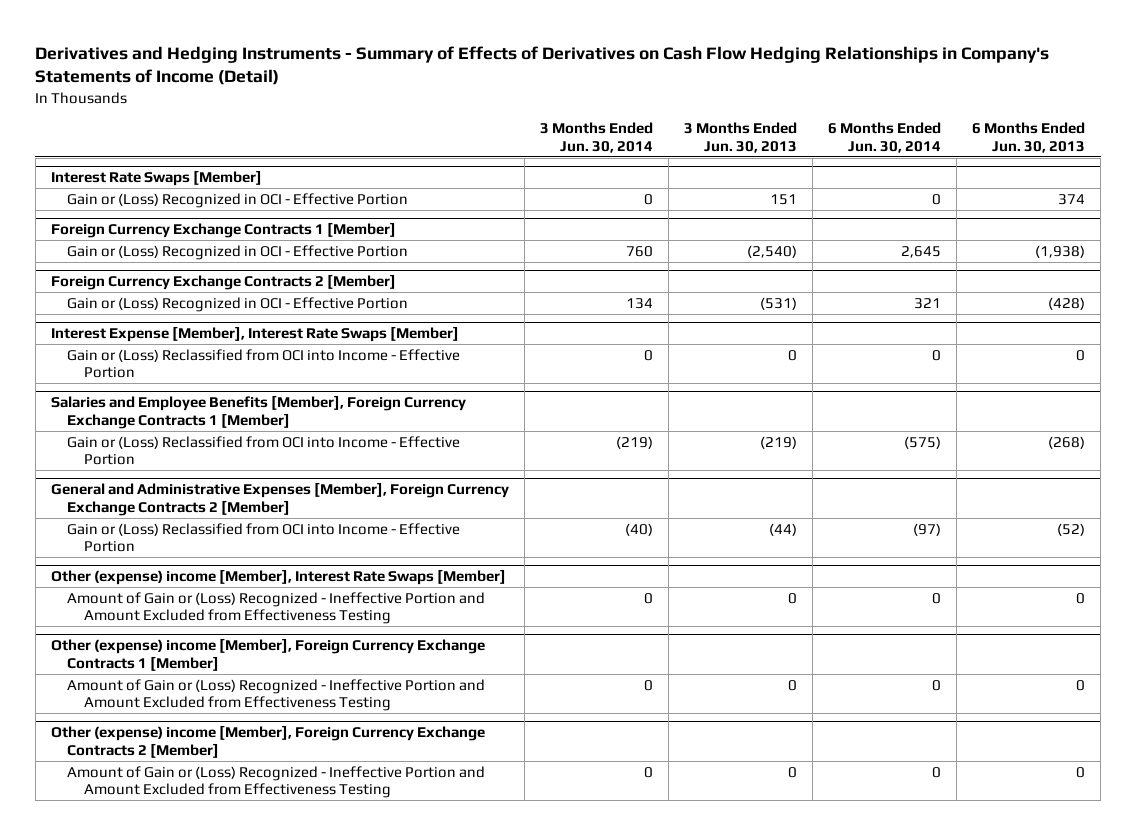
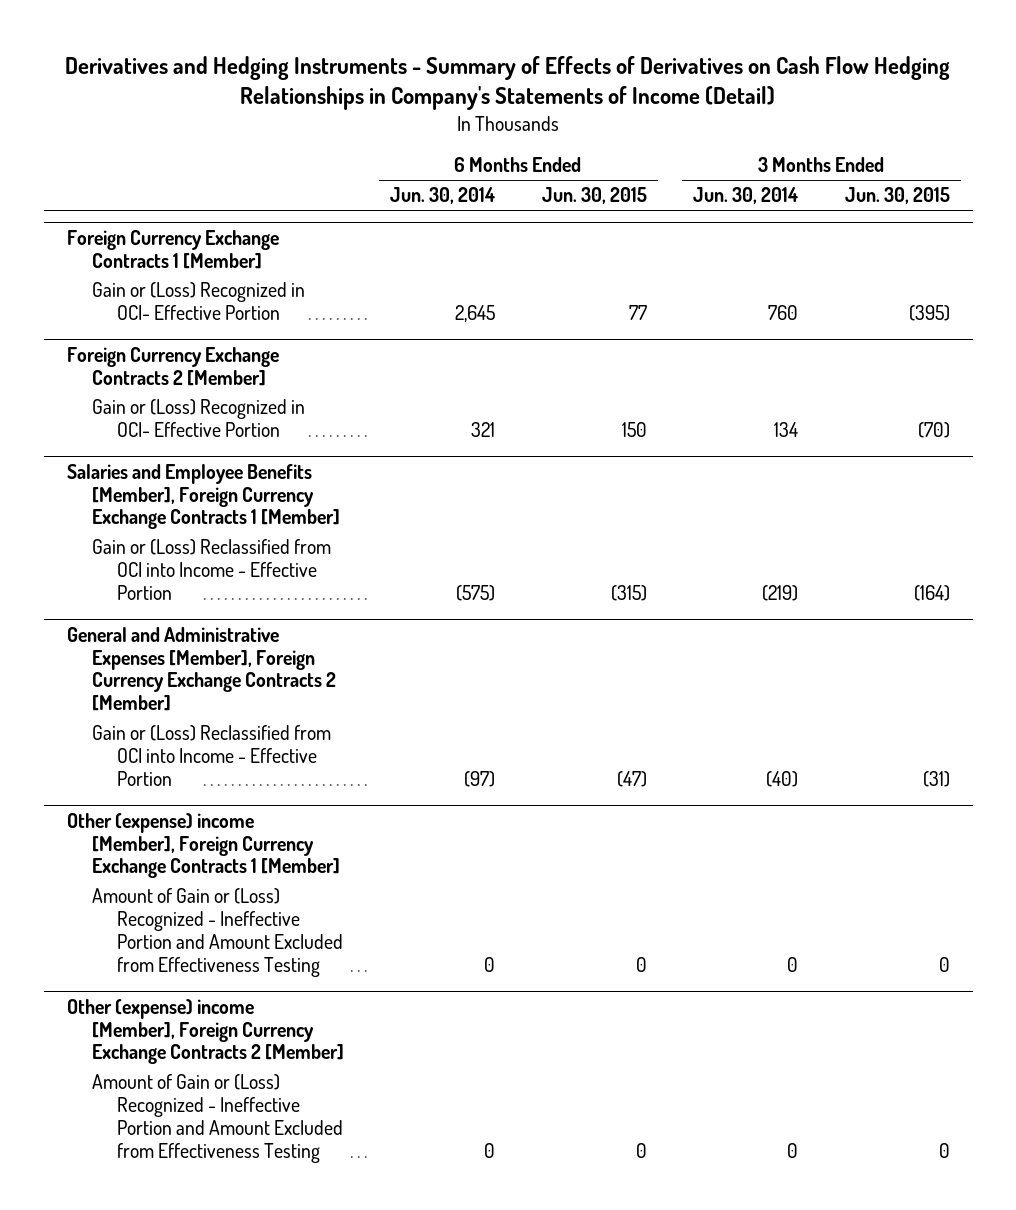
- | 3 Months Ended Jun. 30, 2014 | 3 Months Ended Jun. 30, 2013 | 6 Months Ended Jun. 30, 2014 | 6 Months Ended Jun. 30, 2013
+ | 6 Months Ended Jun. 30, 2014 | 6 Months Ended Jun. 30, 2015 | 3 Months Ended Jun. 30, 2014 | 3 Months Ended Jun. 30, 2015
- Interest Rate Swaps [Member]
- Gain or (Loss) Recognized in OCI - Effective Portion | 0 | 151 | 0 | 374
@ Foreign Currency Exchange Contracts 1 [Member]
- Gain or (Loss) Recognized in OCI - Effective Portion | 760 | (2,540) | 2,645 | (1,938)
+ Gain or (Loss) Recognized in OCI- Effective Portion | 2,645 | 77 | 760 | (395)
@ Foreign Currency Exchange Contracts 2 [Member]
- Gain or (Loss) Recognized in OCI - Effective Portion | 134 | (531) | 321 | (428)
- Interest Expense [Member], Interest Rate Swaps [Member]
- Gain or (Loss) Reclassified from OCI into Income - Effective Portion | 0 | 0 | 0 | 0
@ Foreign Currency Exchange Contracts 2 [Member]
+ Gain or (Loss) Recognized in OCI- Effective Portion | 321 | 150 | 134 | (70)
- Other (expense) income [Member], Interest Rate Swaps [Member]
- Amount of Gain or (Loss) Recognized - Ineffective Portion and Amount Excluded from Effectiveness Testing | 0 | 0 | 0 | 0

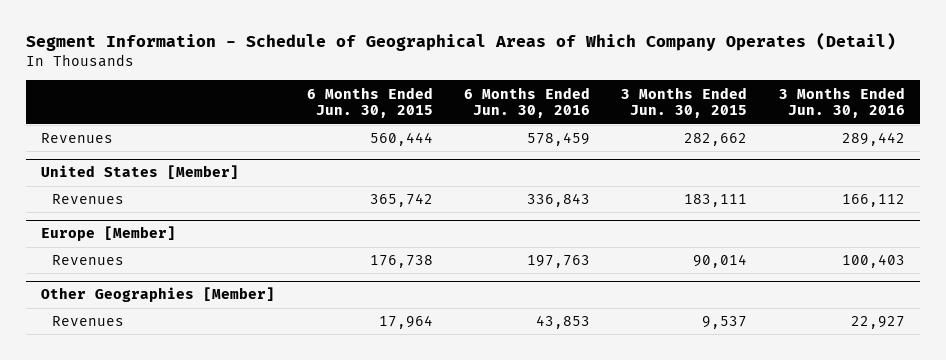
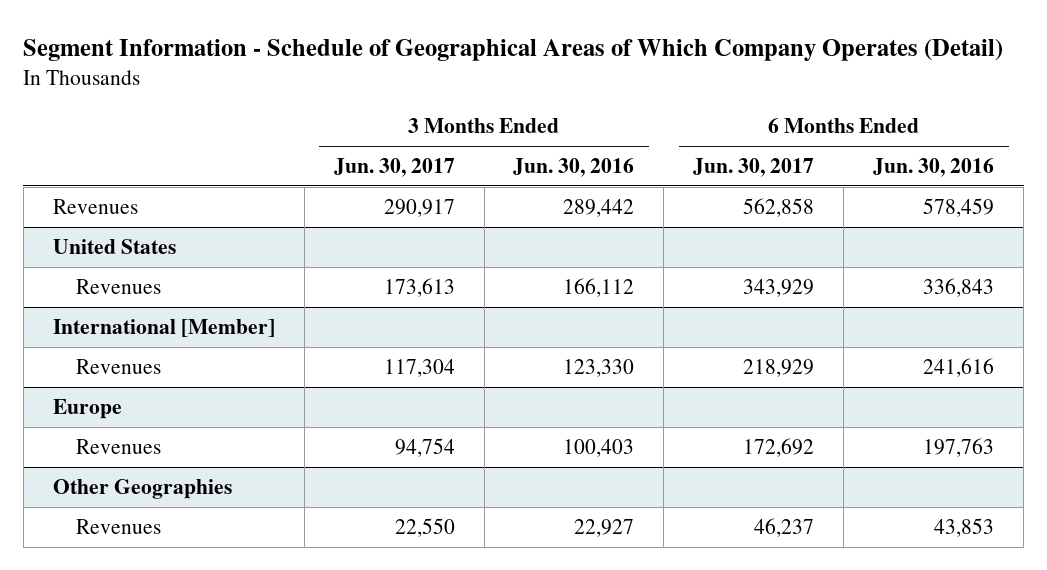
- | 6 Months Ended Jun. 30, 2015 | 6 Months Ended Jun. 30, 2016 | 3 Months Ended Jun. 30, 2015 | 3 Months Ended Jun. 30, 2016
+ | 3 Months Ended Jun. 30, 2017 | 3 Months Ended Jun. 30, 2016 | 6 Months Ended Jun. 30, 2017 | 6 Months Ended Jun. 30, 2016
- United States [Member]
+ United States
- Europe [Member]
+ International [Member]
+ Revenues | 117,304 | 123,330 | 218,929 | 241,616
+ Europe
- Other Geographies [Member]
+ Other Geographies

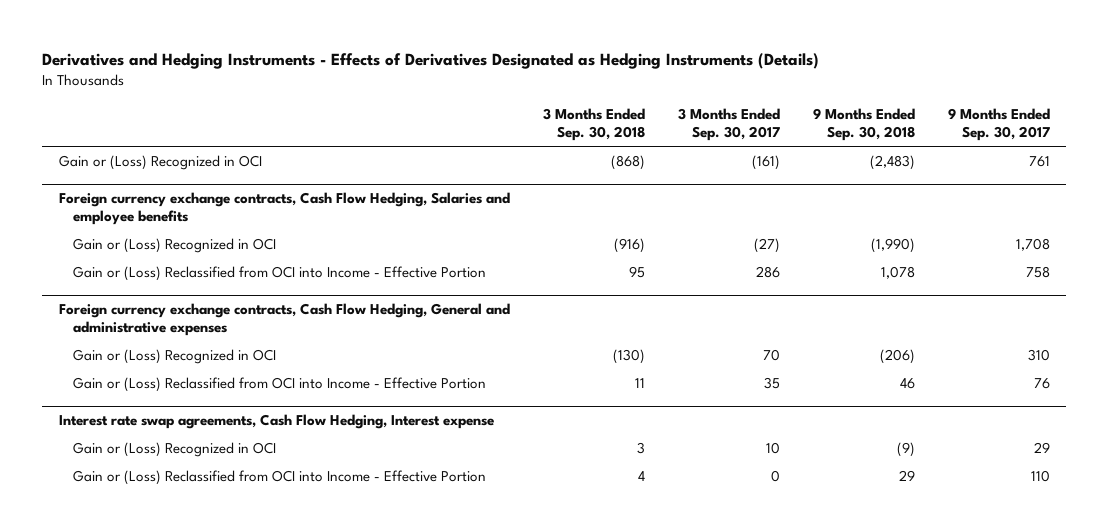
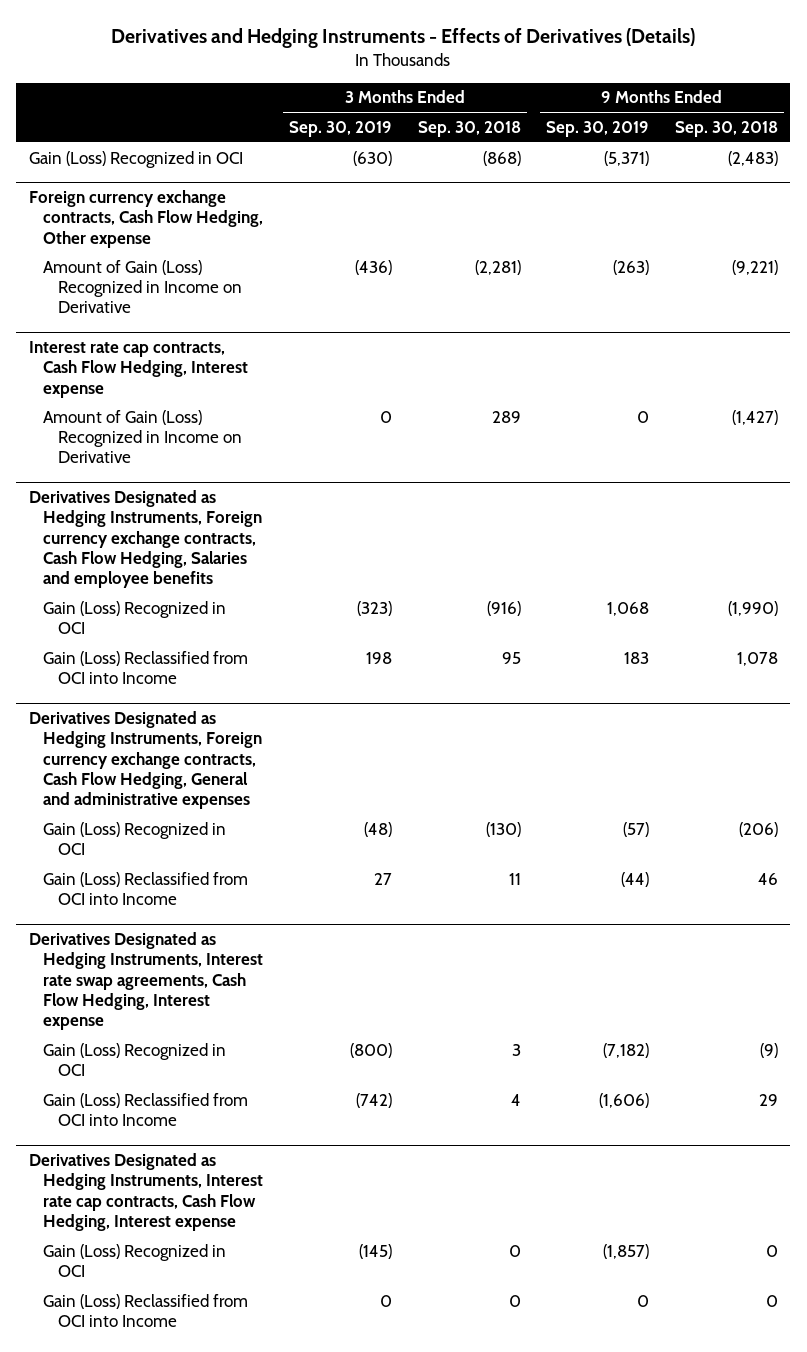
- Derivatives and Hedging Instruments - Effects of Derivatives Designated as Hedging Instruments (Details)
+ Derivatives and Hedging Instruments - Effects of Derivatives (Details)
- | 3 Months Ended Sep. 30, 2018 | 3 Months Ended Sep. 30, 2017 | 9 Months Ended Sep. 30, 2018 | 9 Months Ended Sep. 30, 2017
+ | 3 Months Ended Sep. 30, 2019 | 3 Months Ended Sep. 30, 2018 | 9 Months Ended Sep. 30, 2019 | 9 Months Ended Sep. 30, 2018
- Gain or (Loss) Recognized in OCI | (868) | (161) | (2,483) | 761
- Foreign currency exchange contracts, Cash Flow Hedging, Salaries and employee benefits
- Gain or (Loss) Recognized in OCI | (916) | (27) | (1,990) | 1,708
- Gain or (Loss) Reclassified from OCI into Income - Effective Portion | 95 | 286 | 1,078 | 758
- Foreign currency exchange contracts, Cash Flow Hedging, General and administrative expenses
- Gain or (Loss) Recognized in OCI | (130) | 70 | (206) | 310
- Gain or (Loss) Reclassified from OCI into Income - Effective Portion | 11 | 35 | 46 | 76
- Interest rate swap agreements, Cash Flow Hedging, Interest expense
- Gain or (Loss) Recognized in OCI | 3 | 10 | (9) | 29
- Gain or (Loss) Reclassified from OCI into Income - Effective Portion | 4 | 0 | 29 | 110
+ Gain (Loss) Recognized in OCI | (630) | (868) | (5,371) | (2,483)
+ Foreign currency exchange contracts, Cash Flow Hedging, Other expense
+ Amount of Gain (Loss) Recognized in Income on Derivative | (436) | (2,281) | (263) | (9,221)
+ Interest rate cap contracts, Cash Flow Hedging, Interest expense
+ Amount of Gain (Loss) Recognized in Income on Derivative | 0 | 289 | 0 | (1,427)
+ Derivatives Designated as Hedging Instruments, Foreign currency exchange contracts, Cash Flow Hedging, Salaries and employee benefits
+ Gain (Loss) Recognized in OCI | (323) | (916) | 1,068 | (1,990)
+ Gain (Loss) Reclassified from OCI into Income | 198 | 95 | 183 | 1,078
+ Derivatives Designated as Hedging Instruments, Foreign currency exchange contracts, Cash Flow Hedging, General and administrative expenses
+ Gain (Loss) Recognized in OCI | (48) | (130) | (57) | (206)
+ Gain (Loss) Reclassified from OCI into Income | 27 | 11 | (44) | 46
+ Derivatives Designated as Hedging Instruments, Interest rate swap agreements, Cash Flow Hedging, Interest expense
+ Gain (Loss) Recognized in OCI | (800) | 3 | (7,182) | (9)
+ Gain (Loss) Reclassified from OCI into Income | (742) | 4 | (1,606) | 29
+ Derivatives Designated as Hedging Instruments, Interest rate cap contracts, Cash Flow Hedging, Interest expense
+ Gain (Loss) Recognized in OCI | (145) | 0 | (1,857) | 0
+ Gain (Loss) Reclassified from OCI into Income | 0 | 0 | 0 | 0

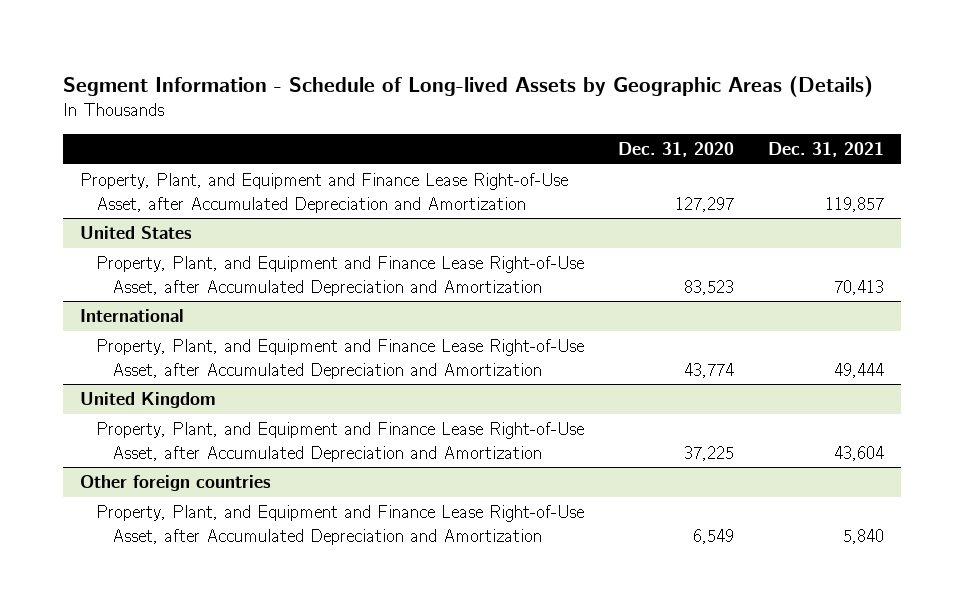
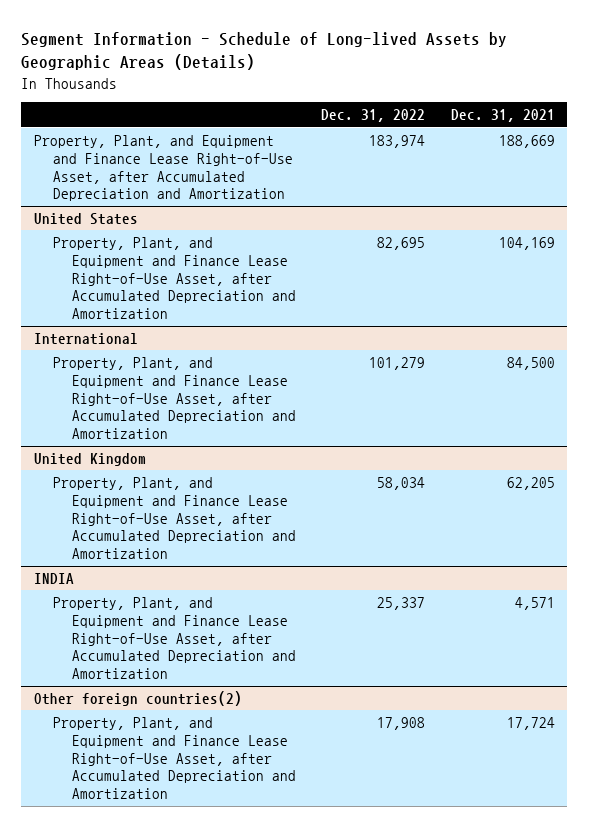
- | Dec. 31, 2020 | Dec. 31, 2021
+ | Dec. 31, 2022 | Dec. 31, 2021
- Property, Plant, and Equipment and Finance Lease Right-of-Use Asset, after Accumulated Depreciation and Amortization | 127,297 | 119,857
+ Property, Plant, and Equipment and Finance Lease Right-of-Use Asset, after Accumulated Depreciation and Amortization | 183,974 | 188,669
@ United States
- Property, Plant, and Equipment and Finance Lease Right-of-Use Asset, after Accumulated Depreciation and Amortization | 83,523 | 70,413
+ Property, Plant, and Equipment and Finance Lease Right-of-Use Asset, after Accumulated Depreciation and Amortization | 82,695 | 104,169
@ International
- Property, Plant, and Equipment and Finance Lease Right-of-Use Asset, after Accumulated Depreciation and Amortization | 43,774 | 49,444
+ Property, Plant, and Equipment and Finance Lease Right-of-Use Asset, after Accumulated Depreciation and Amortization | 101,279 | 84,500
@ United Kingdom
- Property, Plant, and Equipment and Finance Lease Right-of-Use Asset, after Accumulated Depreciation and Amortization | 37,225 | 43,604
- Other foreign countries
- Property, Plant, and Equipment and Finance Lease Right-of-Use Asset, after Accumulated Depreciation and Amortization | 6,549 | 5,840
@ United Kingdom
+ Property, Plant, and Equipment and Finance Lease Right-of-Use Asset, after Accumulated Depreciation and Amortization | 58,034 | 62,205
+ INDIA
+ Property, Plant, and Equipment and Finance Lease Right-of-Use Asset, after Accumulated Depreciation and Amortization | 25,337 | 4,571
+ Other foreign countries(2)
+ Property, Plant, and Equipment and Finance Lease Right-of-Use Asset, after Accumulated Depreciation and Amortization | 17,908 | 17,724

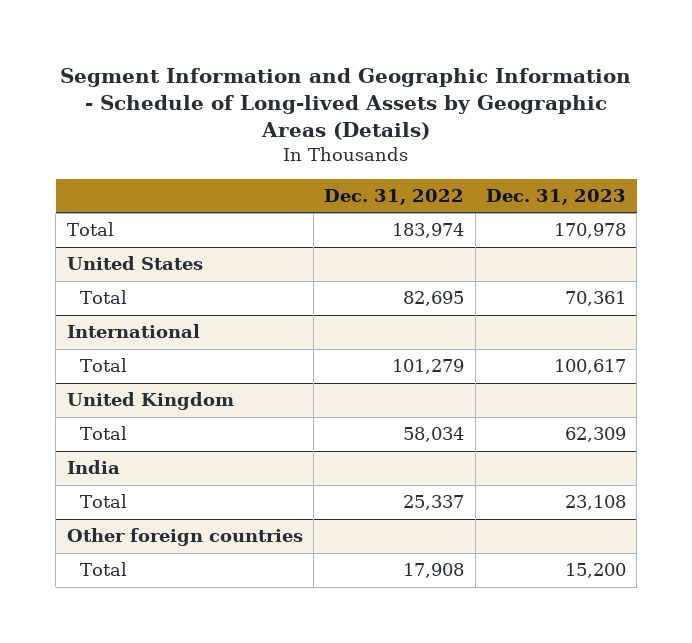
- Segment Information - Schedule of Long-lived Assets by Geographic Areas (Details)
+ Segment Information and Geographic Information - Schedule of Long-lived Assets by Geographic Areas (Details)
- | Dec. 31, 2022 | Dec. 31, 2021
+ | Dec. 31, 2022 | Dec. 31, 2023
- Property, Plant, and Equipment and Finance Lease Right-of-Use Asset, after Accumulated Depreciation and Amortization | 183,974 | 188,669
+ Total | 183,974 | 170,978
@ United States
- Property, Plant, and Equipment and Finance Lease Right-of-Use Asset, after Accumulated Depreciation and Amortization | 82,695 | 104,169
+ Total | 82,695 | 70,361
@ International
- Property, Plant, and Equipment and Finance Lease Right-of-Use Asset, after Accumulated Depreciation and Amortization | 101,279 | 84,500
+ Total | 101,279 | 100,617
@ United Kingdom
- Property, Plant, and Equipment and Finance Lease Right-of-Use Asset, after Accumulated Depreciation and Amortization | 58,034 | 62,205
- INDIA
- Property, Plant, and Equipment and Finance Lease Right-of-Use Asset, after Accumulated Depreciation and Amortization | 25,337 | 4,571
- Other foreign countries(2)
- Property, Plant, and Equipment and Finance Lease Right-of-Use Asset, after Accumulated Depreciation and Amortization | 17,908 | 17,724
@ United Kingdom
+ Total | 58,034 | 62,309
+ India
+ Total | 25,337 | 23,108
+ Other foreign countries
+ Total | 17,908 | 15,200

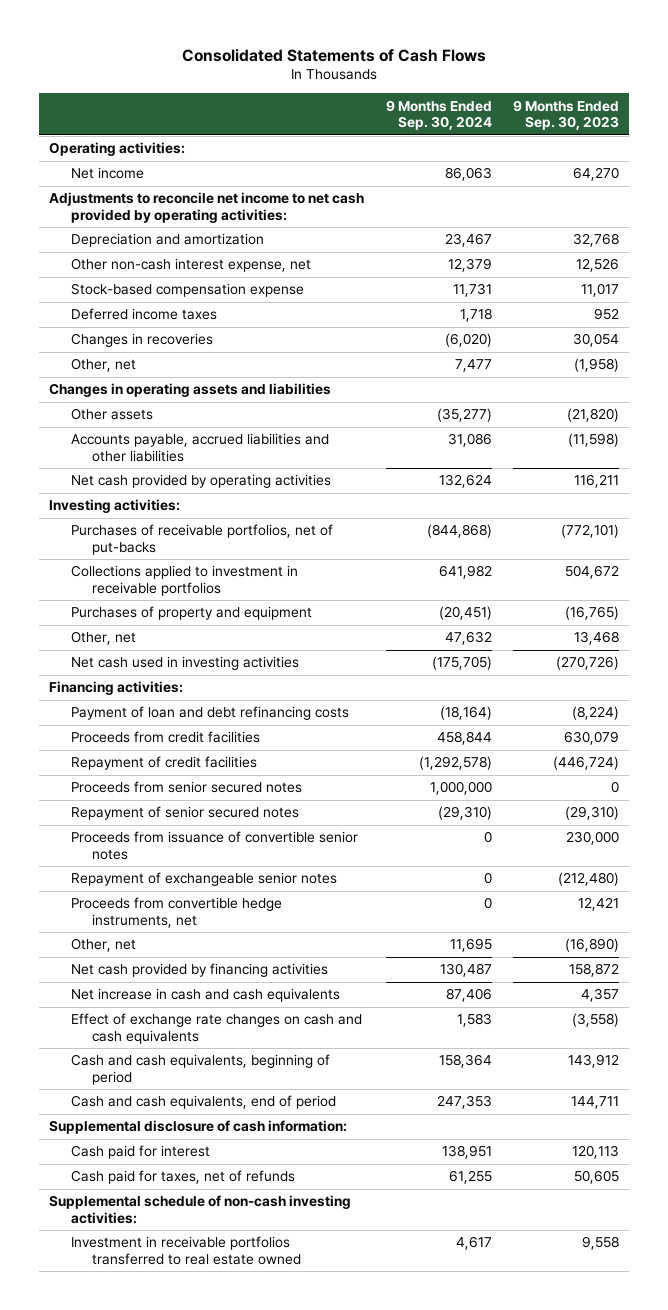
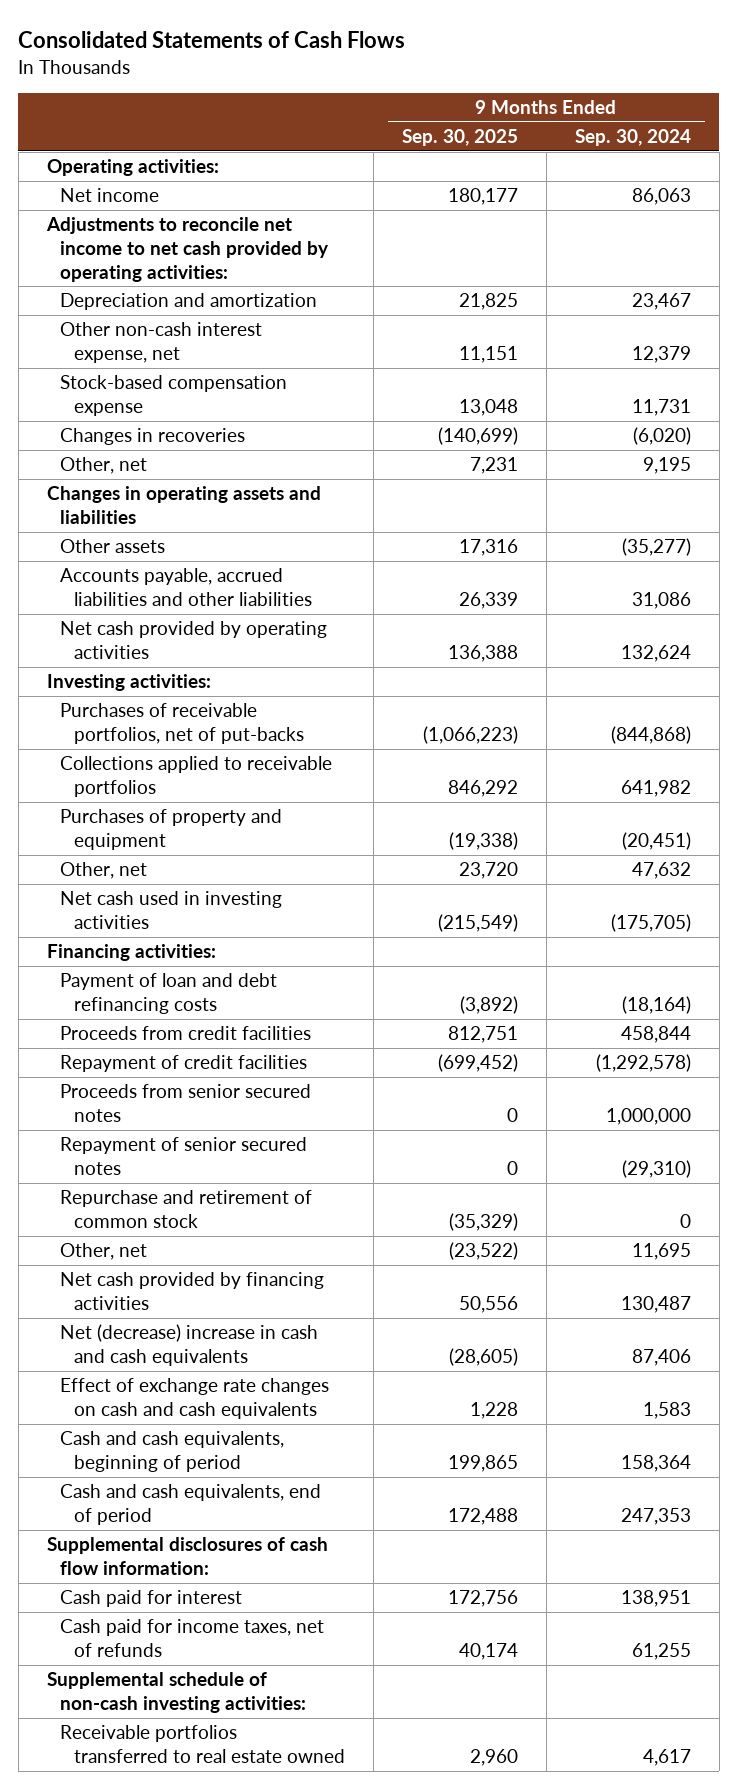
- | 9 Months Ended Sep. 30, 2024 | 9 Months Ended Sep. 30, 2023
+ | 9 Months Ended Sep. 30, 2025 | 9 Months Ended Sep. 30, 2024
- Deferred income taxes | 1,718 | 952
- Other, net | 7,477 | (1,958)
+ Other, net | 7,231 | 9,195
- Collections applied to investment in receivable portfolios | 641,982 | 504,672
+ Collections applied to receivable portfolios | 846,292 | 641,982
- Proceeds from issuance of convertible senior notes | 0 | 230,000
- Repayment of exchangeable senior notes | 0 | (212,480)
- Proceeds from convertible hedge instruments, net | 0 | 12,421
+ Repurchase and retirement of common stock | (35,329) | 0
- Net increase in cash and cash equivalents | 87,406 | 4,357
+ Net (decrease) increase in cash and cash equivalents | (28,605) | 87,406
- Supplemental disclosure of cash information:
+ Supplemental disclosures of cash flow information:
- Cash paid for taxes, net of refunds | 61,255 | 50,605
+ Cash paid for income taxes, net of refunds | 40,174 | 61,255
- Investment in receivable portfolios transferred to real estate owned | 4,617 | 9,558
+ Receivable portfolios transferred to real estate owned | 2,960 | 4,617

